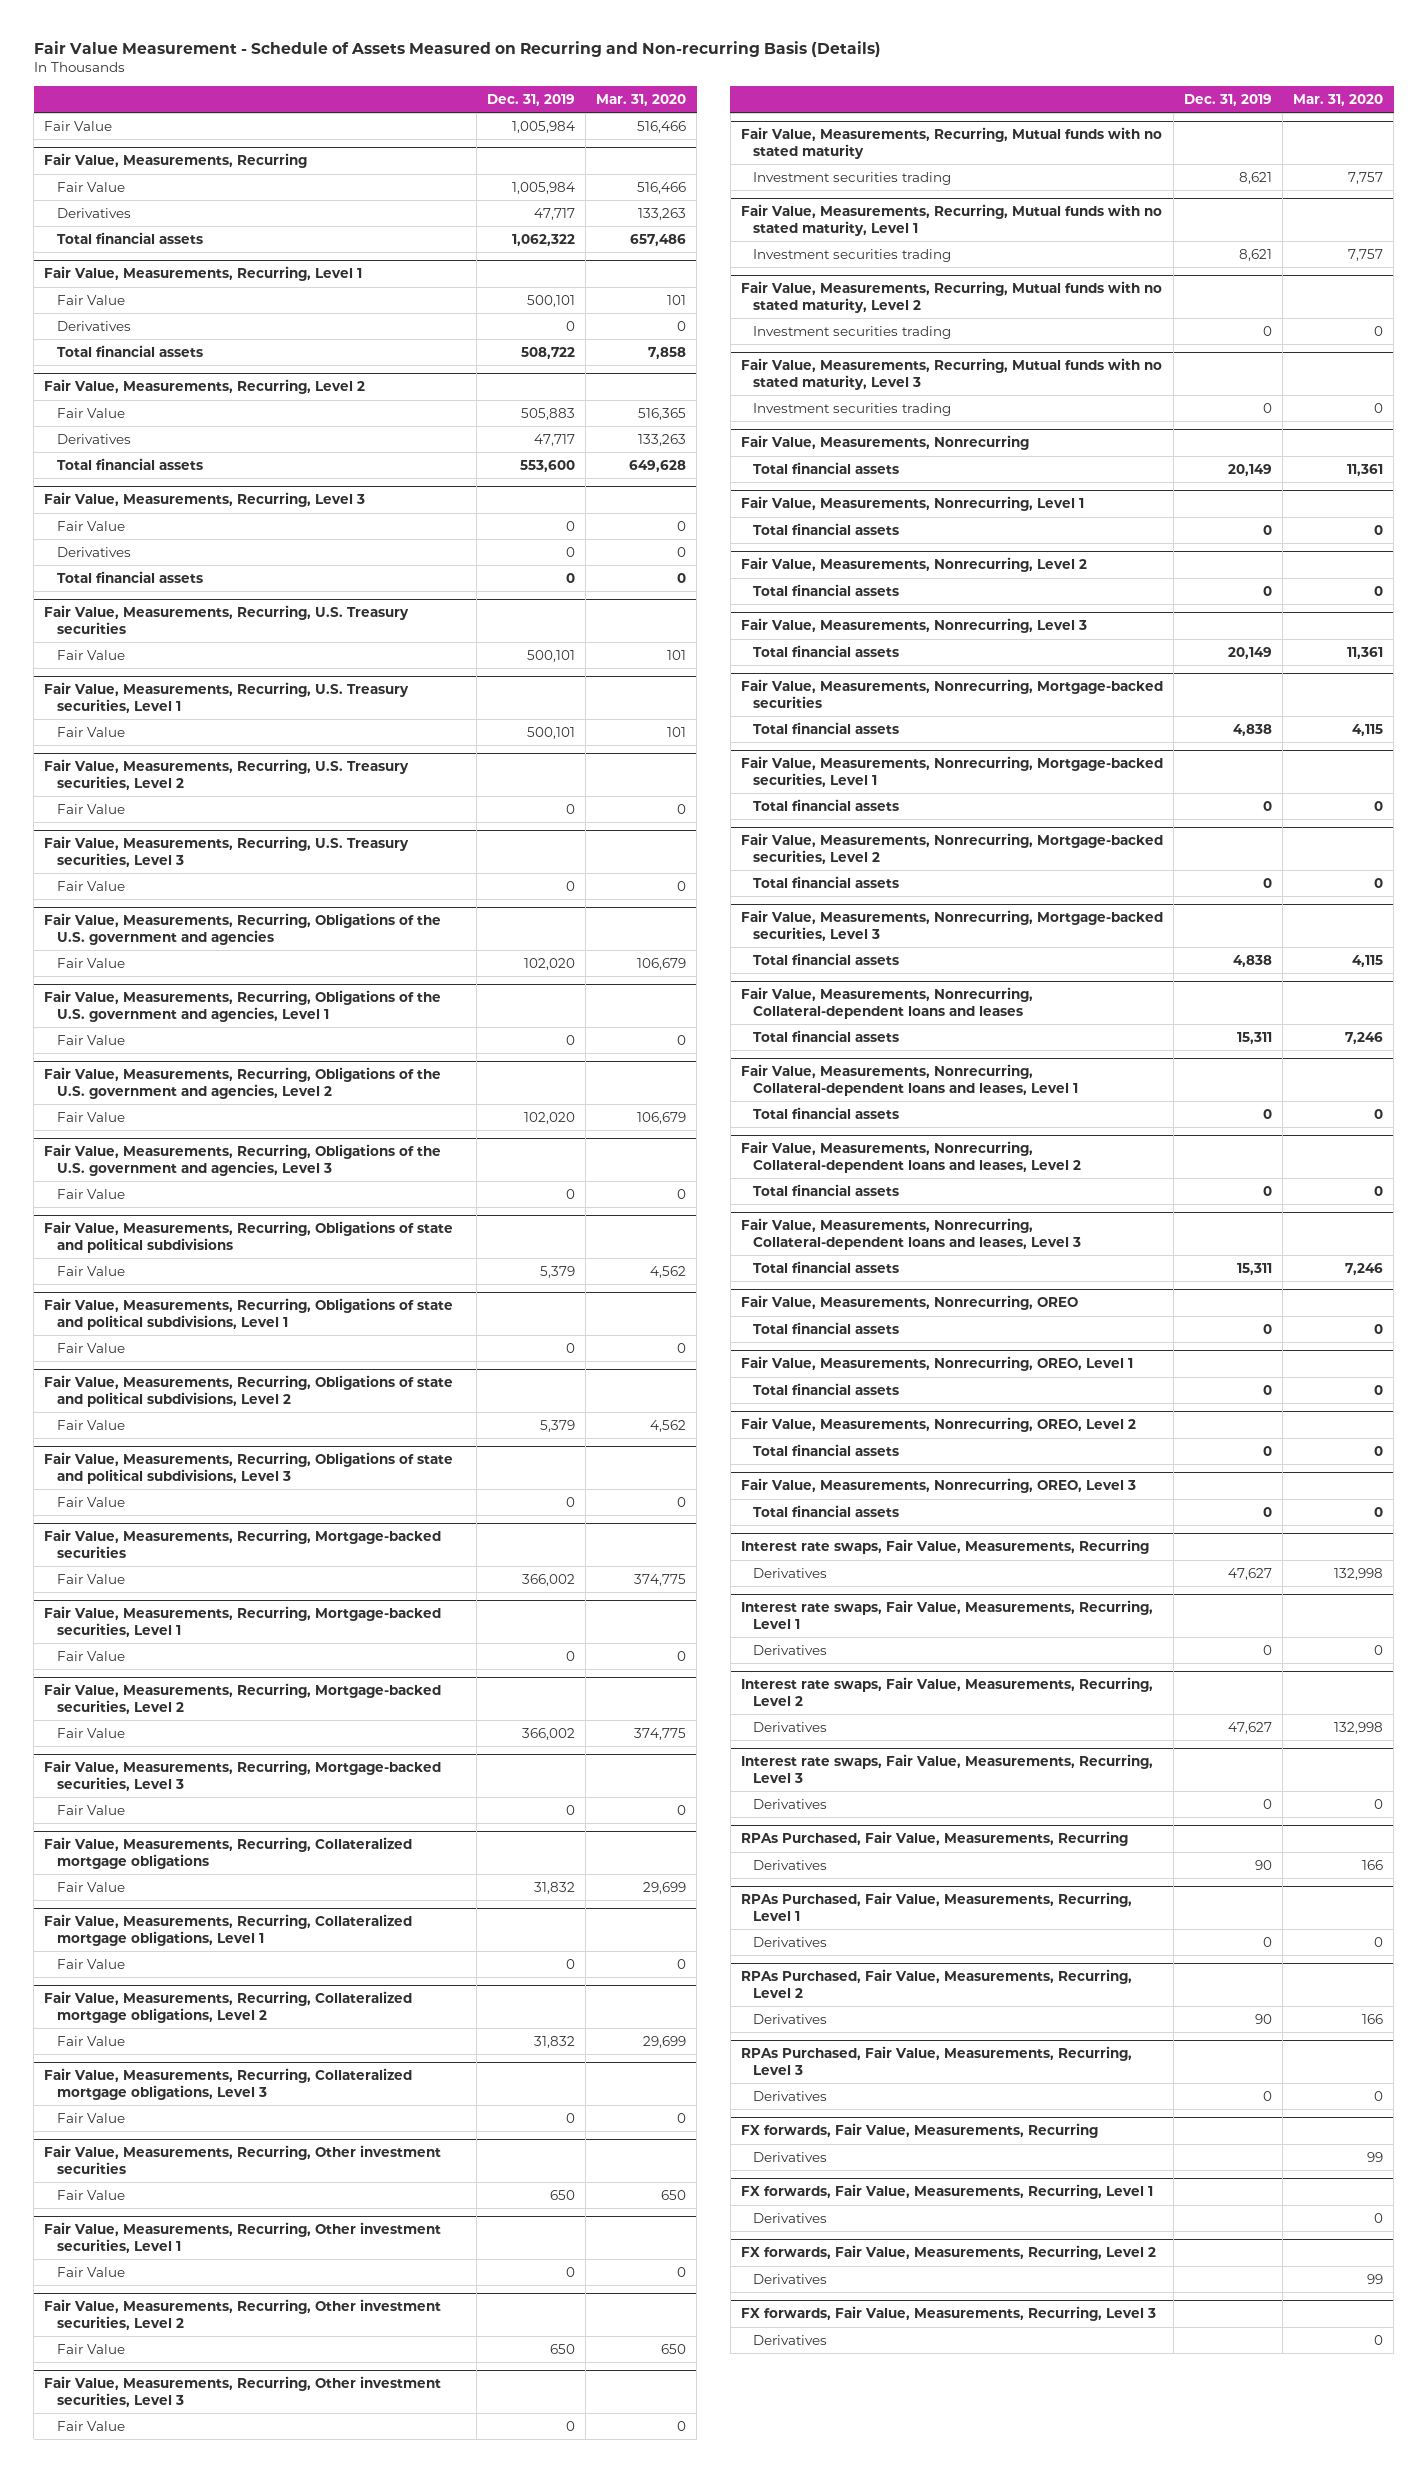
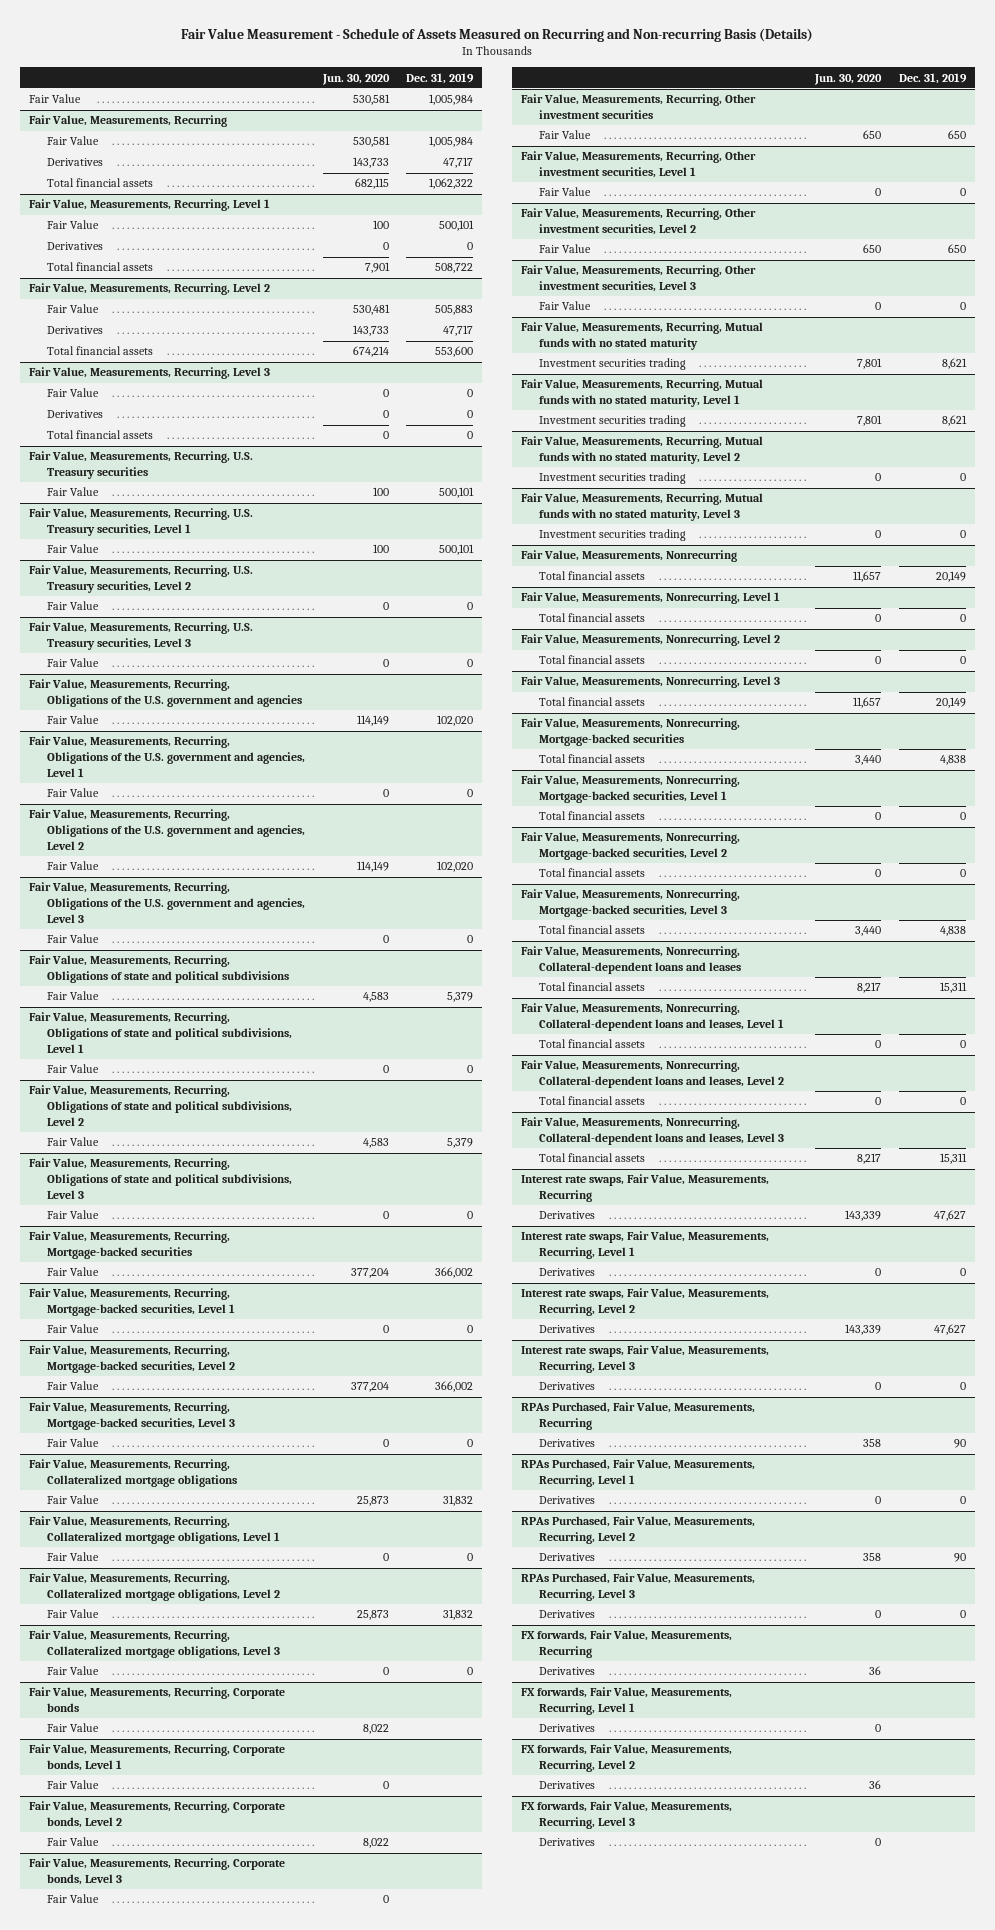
- | Dec. 31, 2019 | Mar. 31, 2020
+ | Jun. 30, 2020 | Dec. 31, 2019
+ Fair Value, Measurements, Recurring, Corporate bonds
+ Fair Value | 8,022 |
+ Fair Value, Measurements, Recurring, Corporate bonds, Level 1
+ Fair Value | 0 |
+ Fair Value, Measurements, Recurring, Corporate bonds, Level 2
+ Fair Value | 8,022 |
+ Fair Value, Measurements, Recurring, Corporate bonds, Level 3
+ Fair Value | 0 |
- Fair Value, Measurements, Nonrecurring, OREO
- Total financial assets | 0 | 0
- Fair Value, Measurements, Nonrecurring, OREO, Level 1
- Total financial assets | 0 | 0
- Fair Value, Measurements, Nonrecurring, OREO, Level 2
- Total financial assets | 0 | 0
- Fair Value, Measurements, Nonrecurring, OREO, Level 3
- Total financial assets | 0 | 0

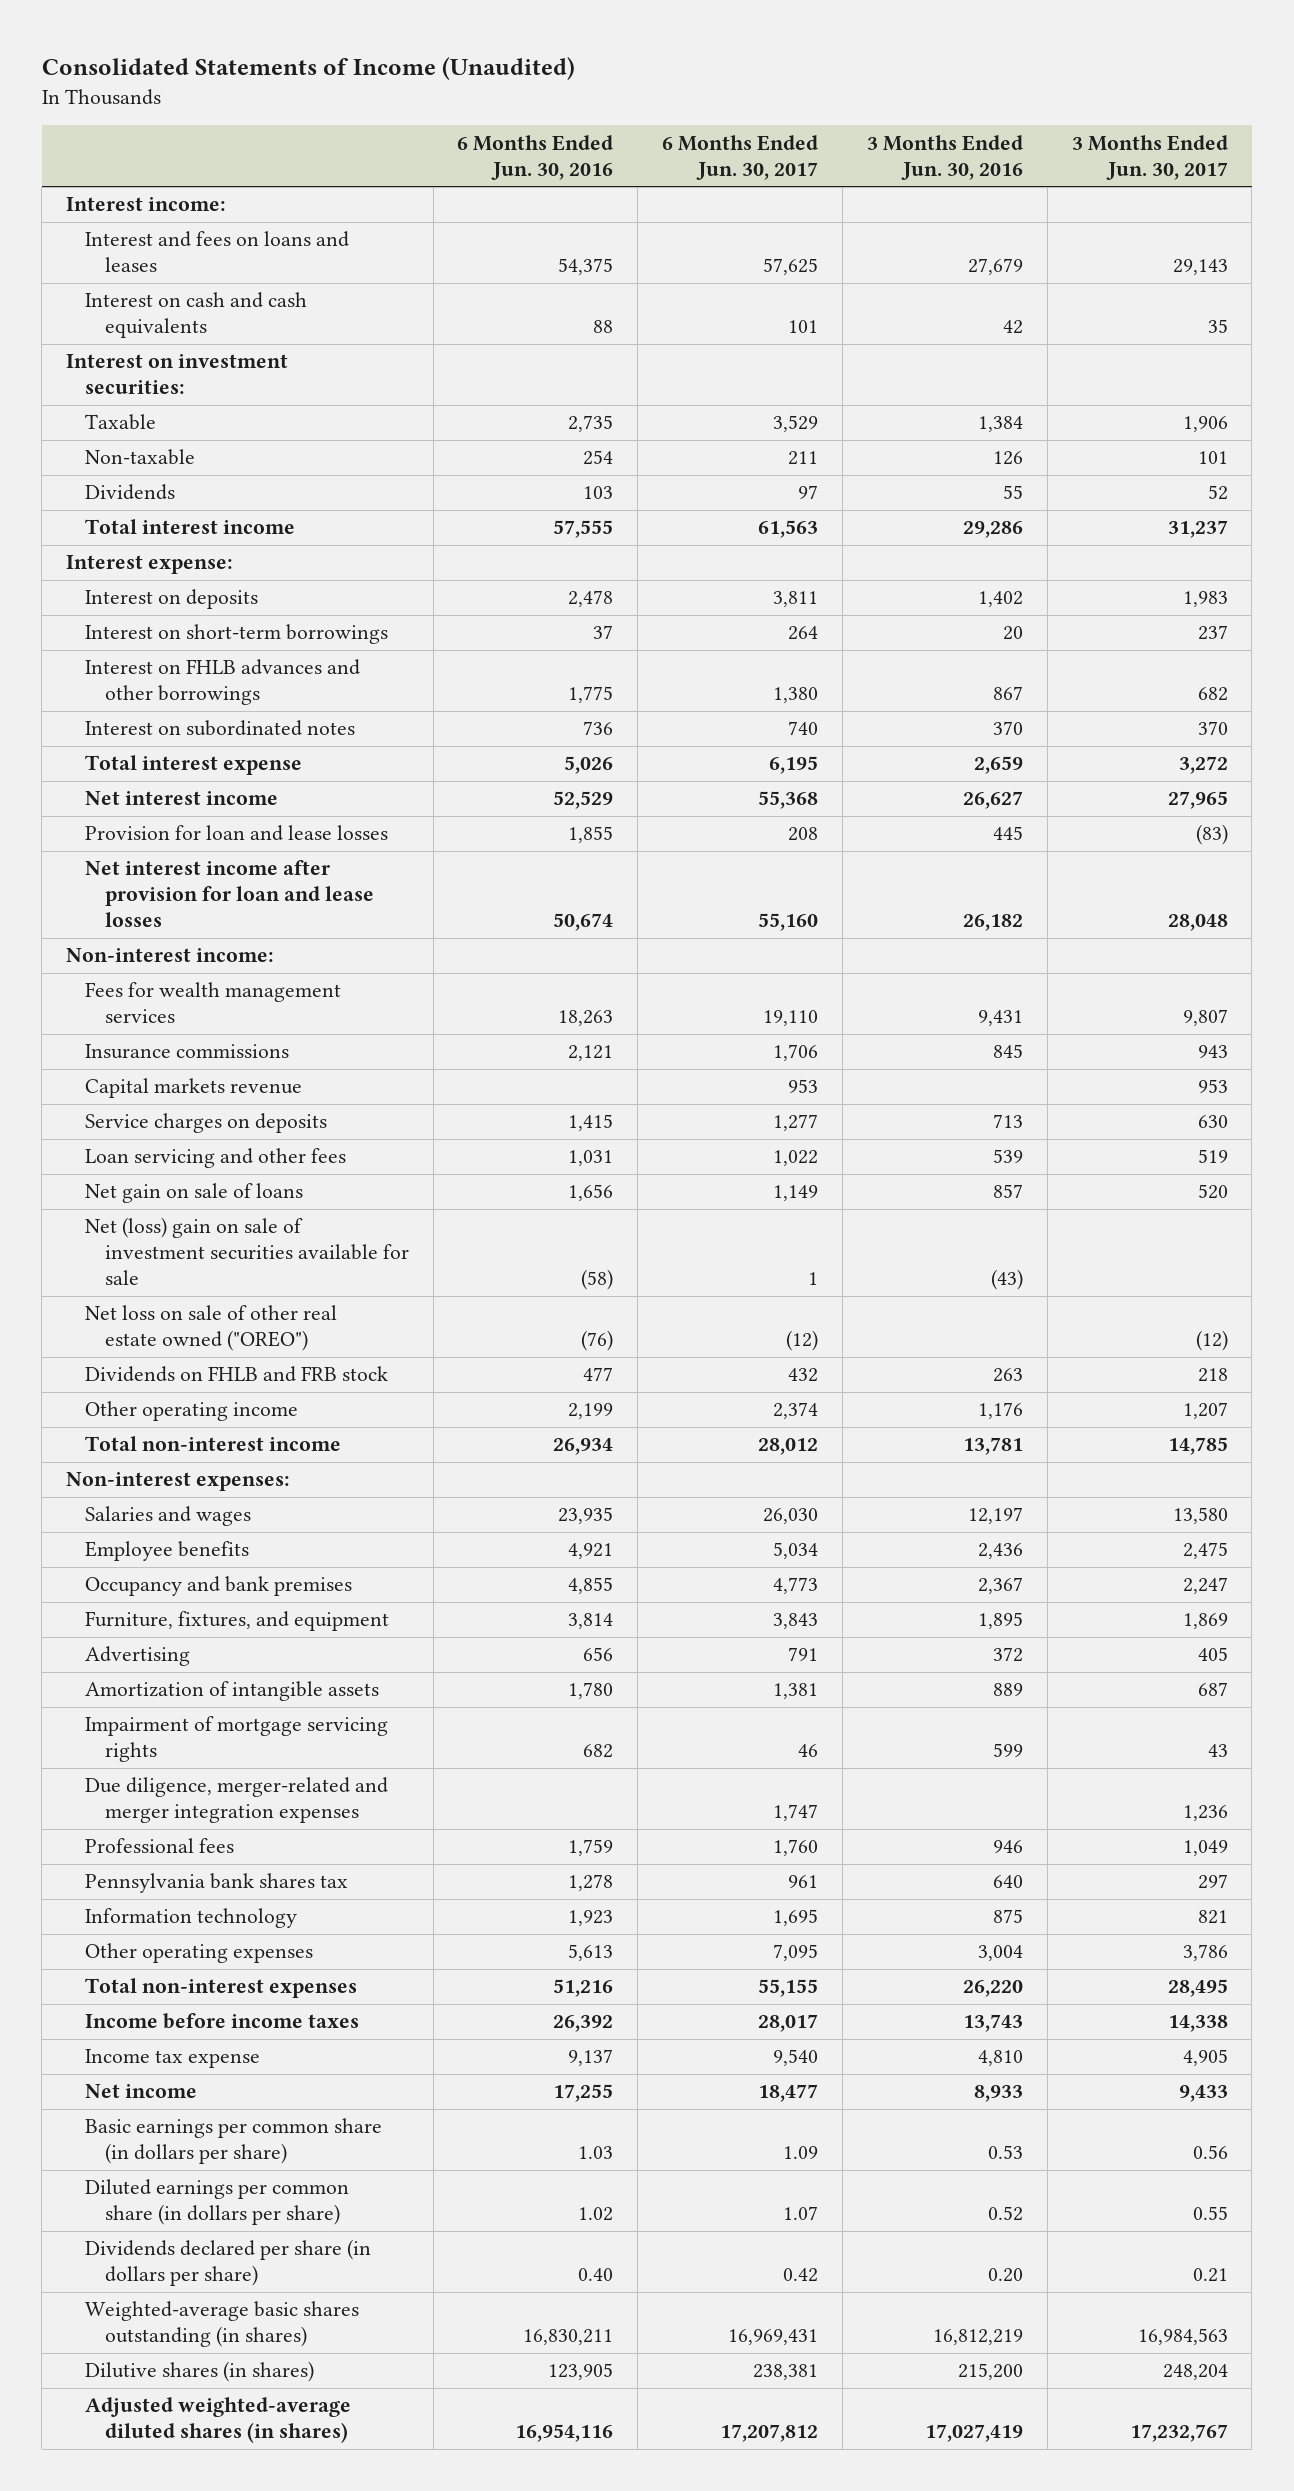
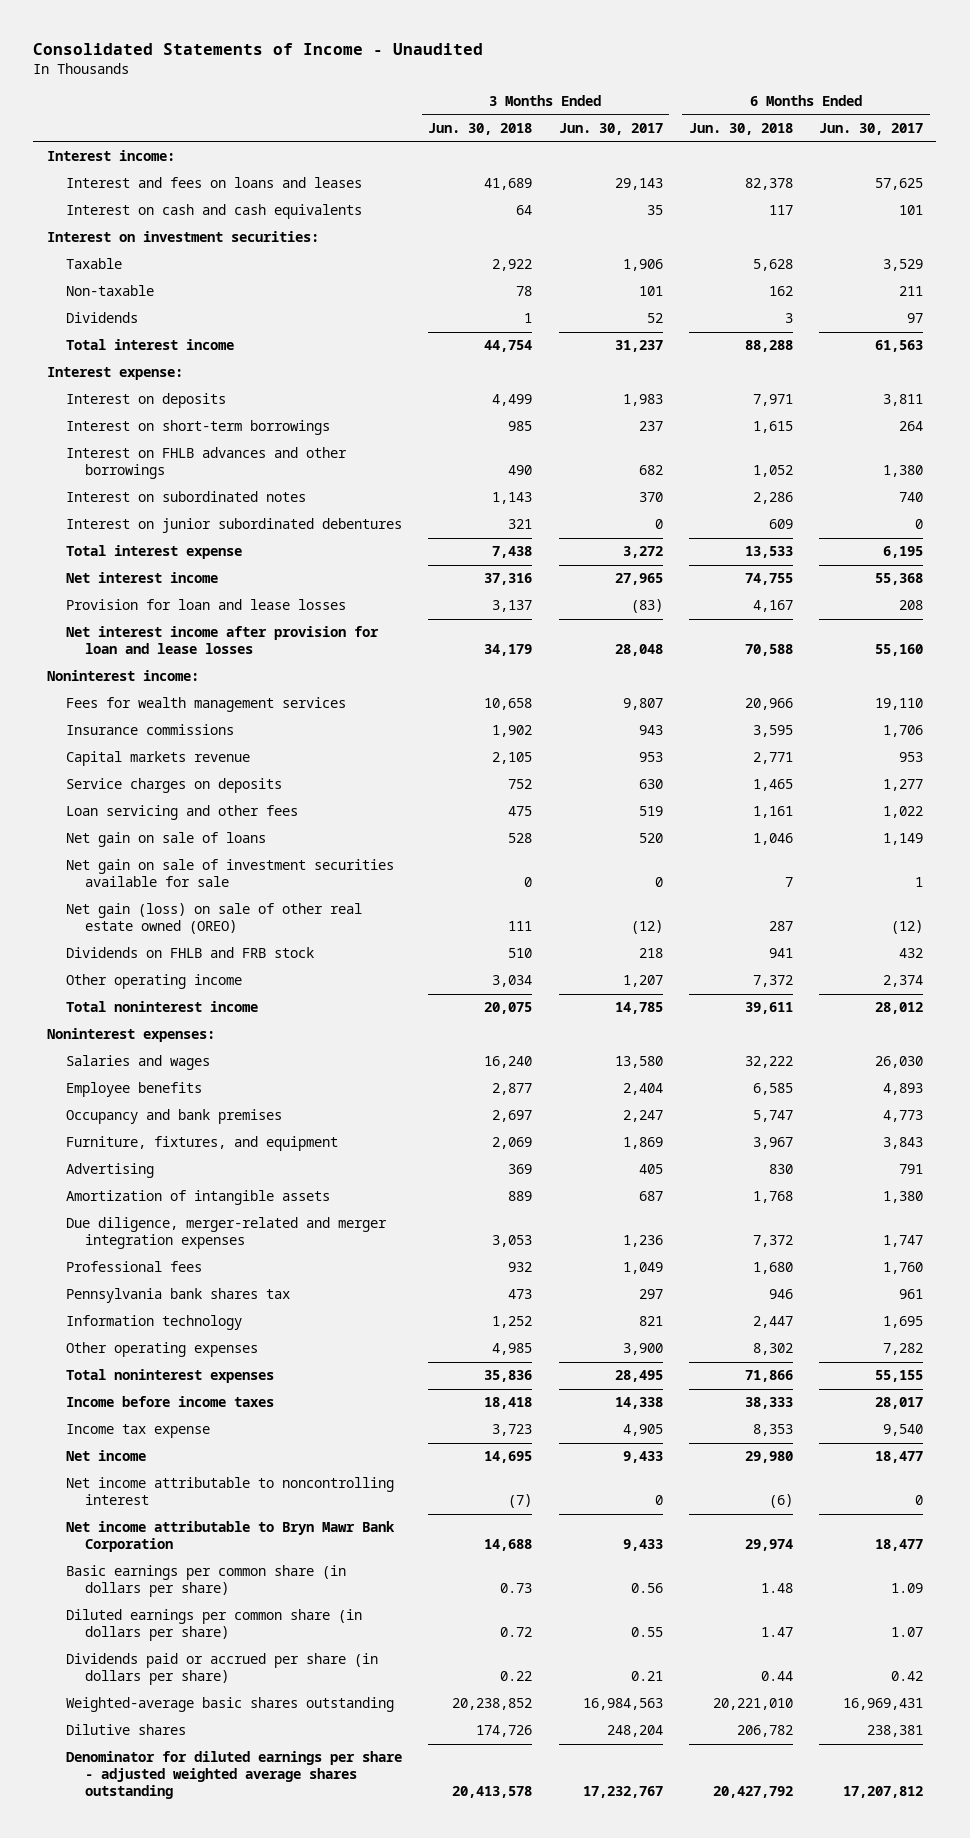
- Consolidated Statements of Income (Unaudited)
+ Consolidated Statements of Income - Unaudited
- | 6 Months Ended Jun. 30, 2016 | 6 Months Ended Jun. 30, 2017 | 3 Months Ended Jun. 30, 2016 | 3 Months Ended Jun. 30, 2017
+ | 3 Months Ended Jun. 30, 2018 | 3 Months Ended Jun. 30, 2017 | 6 Months Ended Jun. 30, 2018 | 6 Months Ended Jun. 30, 2017
+ Interest on junior subordinated debentures | 321 | 0 | 609 | 0
- Non-interest income:
+ Noninterest income:
- Net (loss) gain on sale of investment securities available for sale | (58) | 1 | (43) |
- Net loss on sale of other real estate owned ("OREO") | (76) | (12) | | (12)
+ Net gain on sale of investment securities available for sale | 0 | 0 | 7 | 1
+ Net gain (loss) on sale of other real estate owned (OREO) | 111 | (12) | 287 | (12)
- Total non-interest income | 26,934 | 28,012 | 13,781 | 14,785
- Non-interest expenses:
+ Total noninterest income | 20,075 | 14,785 | 39,611 | 28,012
+ Noninterest expenses:
- Employee benefits | 4,921 | 5,034 | 2,436 | 2,475
+ Employee benefits | 2,877 | 2,404 | 6,585 | 4,893
- Amortization of intangible assets | 1,780 | 1,381 | 889 | 687
- Impairment of mortgage servicing rights | 682 | 46 | 599 | 43
+ Amortization of intangible assets | 889 | 687 | 1,768 | 1,380
- Other operating expenses | 5,613 | 7,095 | 3,004 | 3,786
- Total non-interest expenses | 51,216 | 55,155 | 26,220 | 28,495
+ Other operating expenses | 4,985 | 3,900 | 8,302 | 7,282
+ Total noninterest expenses | 35,836 | 28,495 | 71,866 | 55,155
+ Net income attributable to noncontrolling interest | (7) | 0 | (6) | 0
+ Net income attributable to Bryn Mawr Bank Corporation | 14,688 | 9,433 | 29,974 | 18,477
- Dividends declared per share (in dollars per share) | 0.40 | 0.42 | 0.20 | 0.21
- Weighted-average basic shares outstanding (in shares) | 16,830,211 | 16,969,431 | 16,812,219 | 16,984,563
- Dilutive shares (in shares) | 123,905 | 238,381 | 215,200 | 248,204
- Adjusted weighted-average diluted shares (in shares) | 16,954,116 | 17,207,812 | 17,027,419 | 17,232,767
+ Dividends paid or accrued per share (in dollars per share) | 0.22 | 0.21 | 0.44 | 0.42
+ Weighted-average basic shares outstanding | 20,238,852 | 16,984,563 | 20,221,010 | 16,969,431
+ Dilutive shares | 174,726 | 248,204 | 206,782 | 238,381
+ Denominator for diluted earnings per share - adjusted weighted average shares outstanding | 20,413,578 | 17,232,767 | 20,427,792 | 17,207,812

